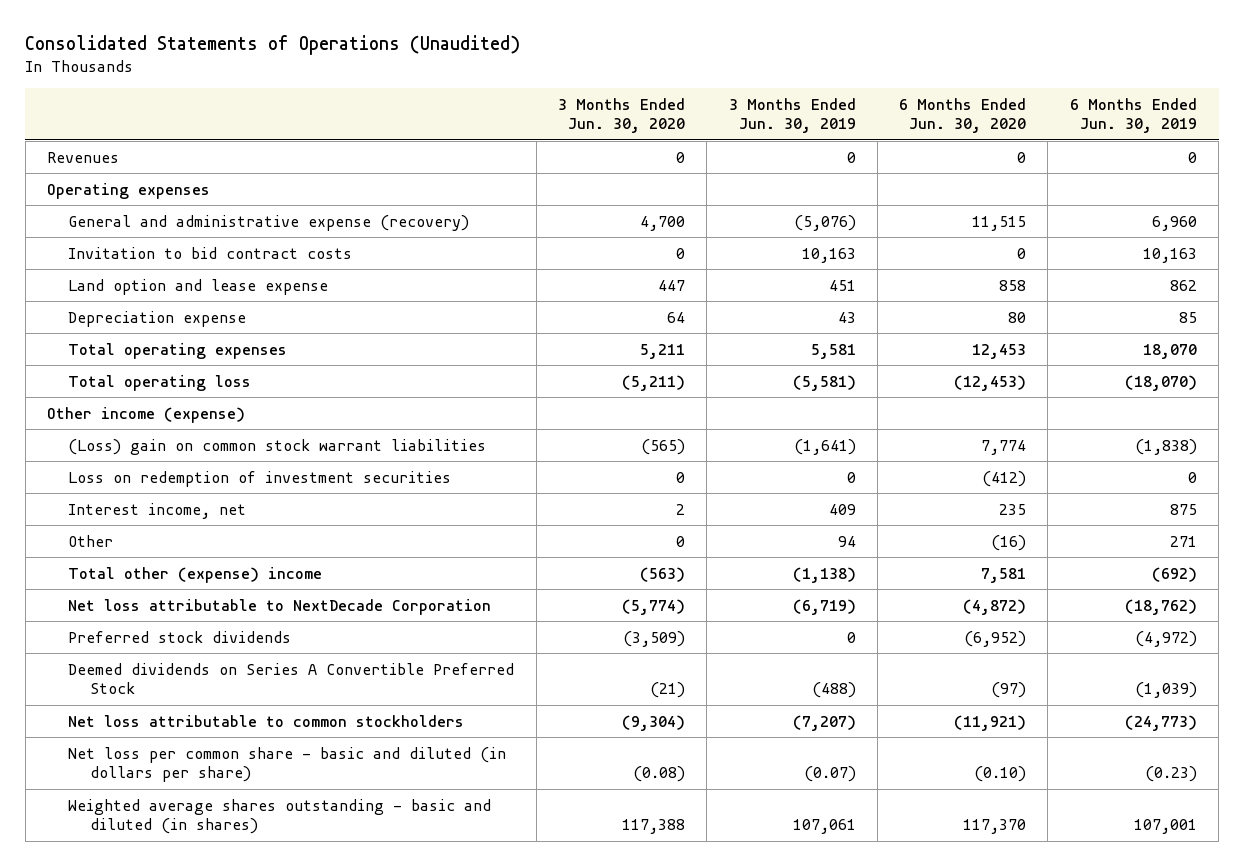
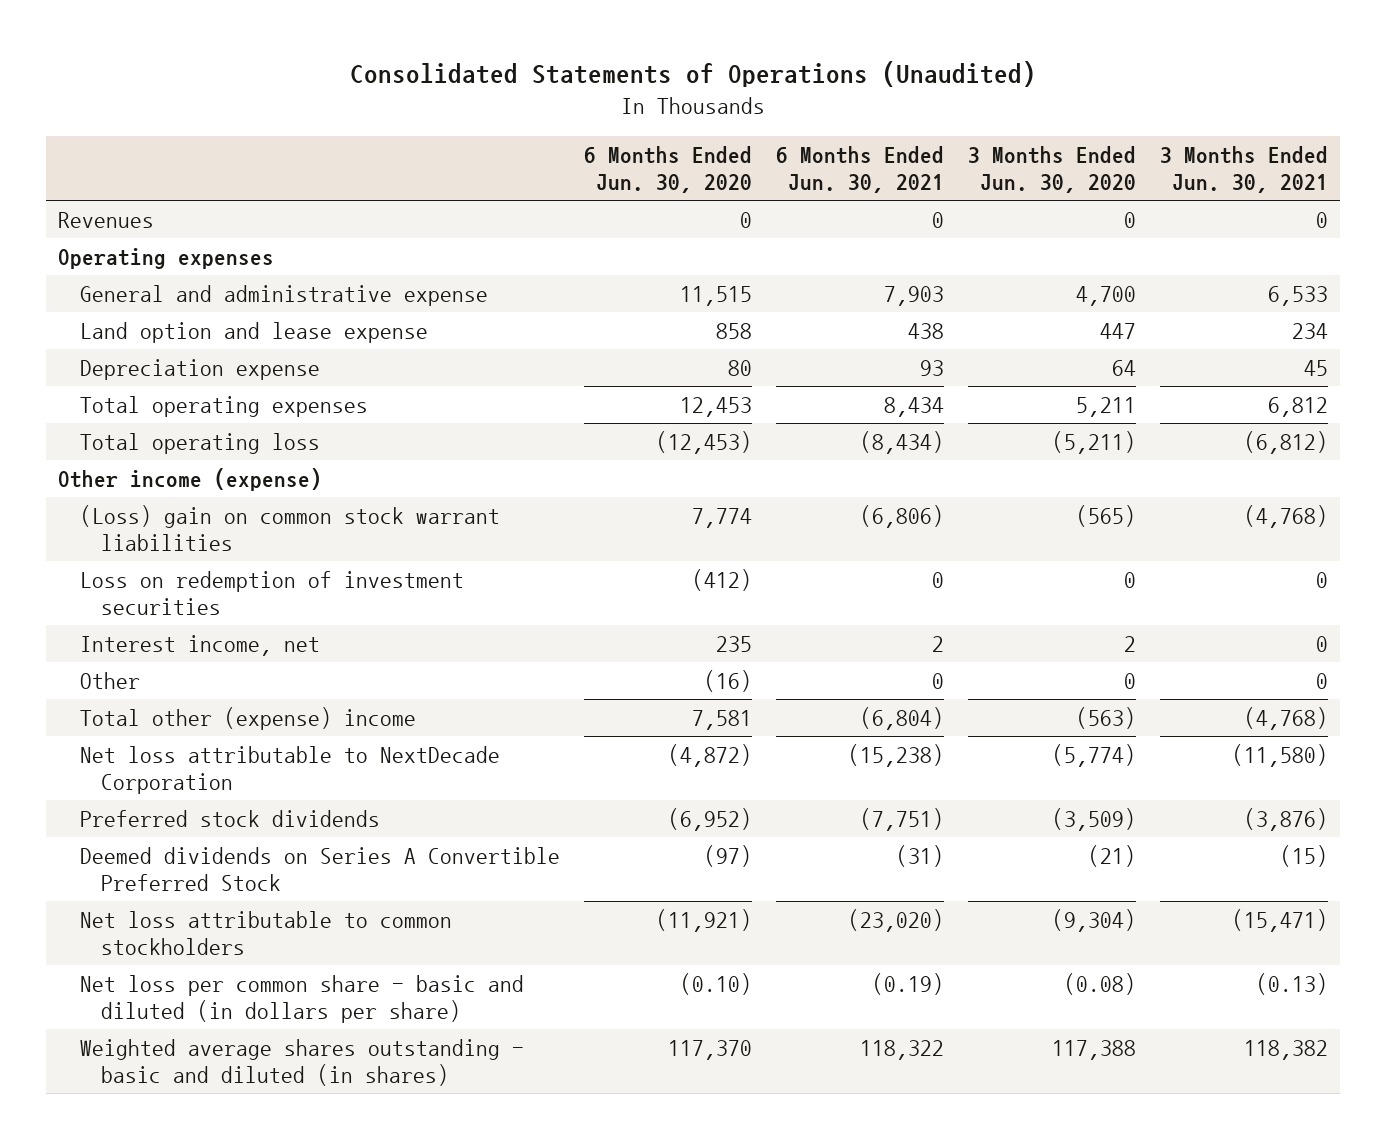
- | 3 Months Ended Jun. 30, 2020 | 3 Months Ended Jun. 30, 2019 | 6 Months Ended Jun. 30, 2020 | 6 Months Ended Jun. 30, 2019
+ | 6 Months Ended Jun. 30, 2020 | 6 Months Ended Jun. 30, 2021 | 3 Months Ended Jun. 30, 2020 | 3 Months Ended Jun. 30, 2021
- General and administrative expense (recovery) | 4,700 | (5,076) | 11,515 | 6,960
- Invitation to bid contract costs | 0 | 10,163 | 0 | 10,163
+ General and administrative expense | 11,515 | 7,903 | 4,700 | 6,533

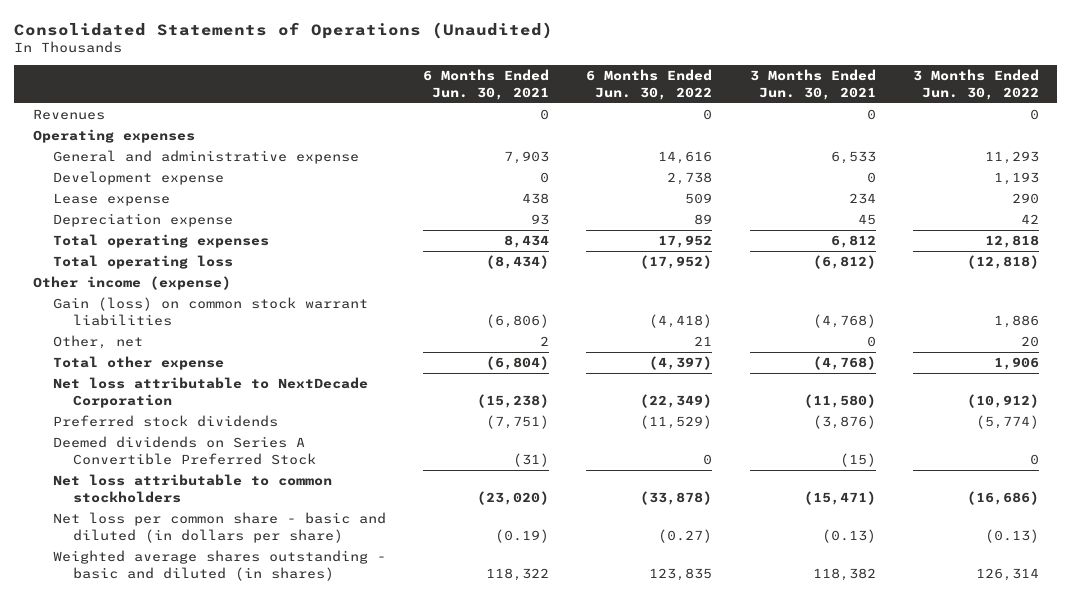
- | 6 Months Ended Jun. 30, 2020 | 6 Months Ended Jun. 30, 2021 | 3 Months Ended Jun. 30, 2020 | 3 Months Ended Jun. 30, 2021
+ | 6 Months Ended Jun. 30, 2021 | 6 Months Ended Jun. 30, 2022 | 3 Months Ended Jun. 30, 2021 | 3 Months Ended Jun. 30, 2022
- Land option and lease expense | 858 | 438 | 447 | 234
+ Development expense | 0 | 2,738 | 0 | 1,193
+ Lease expense | 438 | 509 | 234 | 290
- (Loss) gain on common stock warrant liabilities | 7,774 | (6,806) | (565) | (4,768)
- Loss on redemption of investment securities | (412) | 0 | 0 | 0
- Interest income, net | 235 | 2 | 2 | 0
- Other | (16) | 0 | 0 | 0
- Total other (expense) income | 7,581 | (6,804) | (563) | (4,768)
+ Gain (loss) on common stock warrant liabilities | (6,806) | (4,418) | (4,768) | 1,886
+ Other, net | 2 | 21 | 0 | 20
+ Total other expense | (6,804) | (4,397) | (4,768) | 1,906

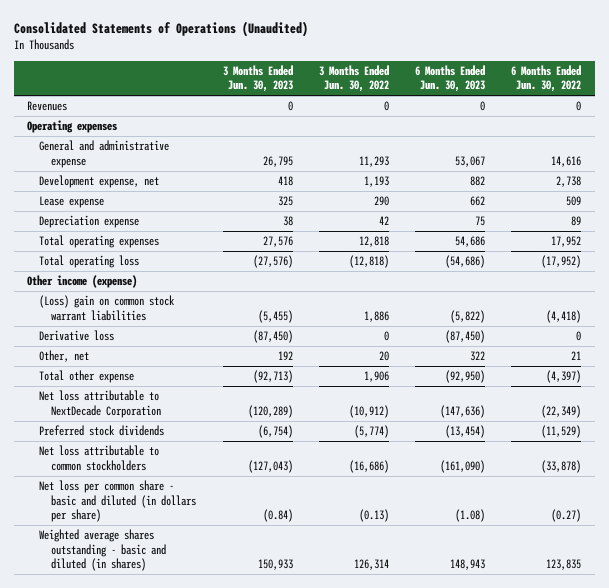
- | 6 Months Ended Jun. 30, 2021 | 6 Months Ended Jun. 30, 2022 | 3 Months Ended Jun. 30, 2021 | 3 Months Ended Jun. 30, 2022
+ | 3 Months Ended Jun. 30, 2023 | 3 Months Ended Jun. 30, 2022 | 6 Months Ended Jun. 30, 2023 | 6 Months Ended Jun. 30, 2022
- Development expense | 0 | 2,738 | 0 | 1,193
+ Development expense, net | 418 | 1,193 | 882 | 2,738
- Gain (loss) on common stock warrant liabilities | (6,806) | (4,418) | (4,768) | 1,886
+ (Loss) gain on common stock warrant liabilities | (5,455) | 1,886 | (5,822) | (4,418)
+ Derivative loss | (87,450) | 0 | (87,450) | 0
- Deemed dividends on Series A Convertible Preferred Stock | (31) | 0 | (15) | 0

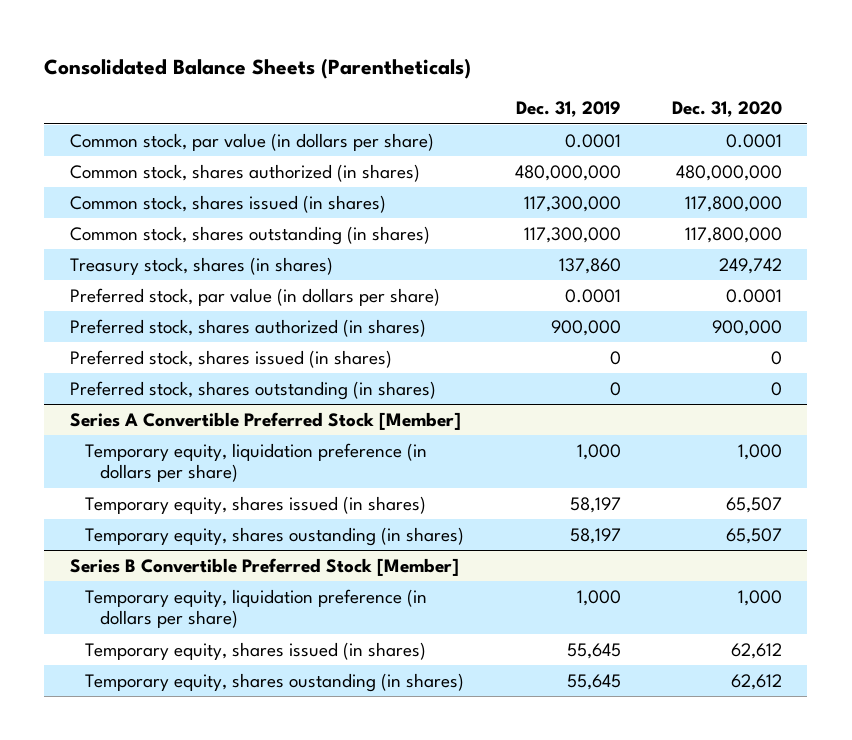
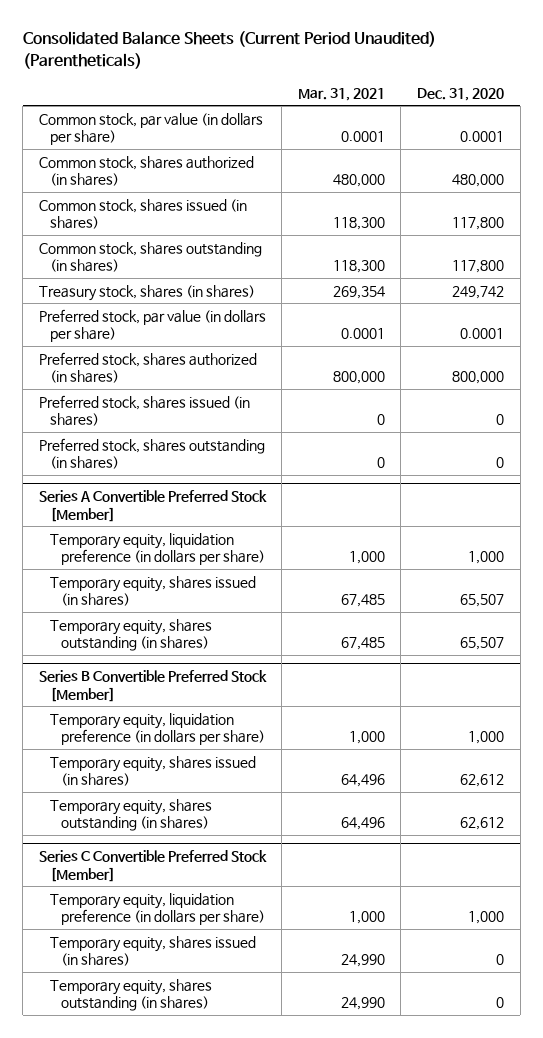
- Consolidated Balance Sheets (Parentheticals)
+ Consolidated Balance Sheets (Current Period Unaudited) (Parentheticals)
- | Dec. 31, 2019 | Dec. 31, 2020
+ | Mar. 31, 2021 | Dec. 31, 2020
- Common stock, shares authorized (in shares) | 480,000,000 | 480,000,000
- Common stock, shares issued (in shares) | 117,300,000 | 117,800,000
- Common stock, shares outstanding (in shares) | 117,300,000 | 117,800,000
+ Common stock, shares authorized (in shares) | 480,000 | 480,000
+ Common stock, shares issued (in shares) | 118,300 | 117,800
+ Common stock, shares outstanding (in shares) | 118,300 | 117,800
- Preferred stock, shares authorized (in shares) | 900,000 | 900,000
+ Preferred stock, shares authorized (in shares) | 800,000 | 800,000
@ Series A Convertible Preferred Stock [Member]
- Temporary equity, shares oustanding (in shares) | 58,197 | 65,507
+ Temporary equity, shares outstanding (in shares) | 67,485 | 65,507
@ Series B Convertible Preferred Stock [Member]
- Temporary equity, shares oustanding (in shares) | 55,645 | 62,612
+ Temporary equity, shares outstanding (in shares) | 64,496 | 62,612
+ Series C Convertible Preferred Stock [Member]
+ Temporary equity, liquidation preference (in dollars per share) | 1,000 | 1,000
+ Temporary equity, shares issued (in shares) | 24,990 | 0
+ Temporary equity, shares outstanding (in shares) | 24,990 | 0

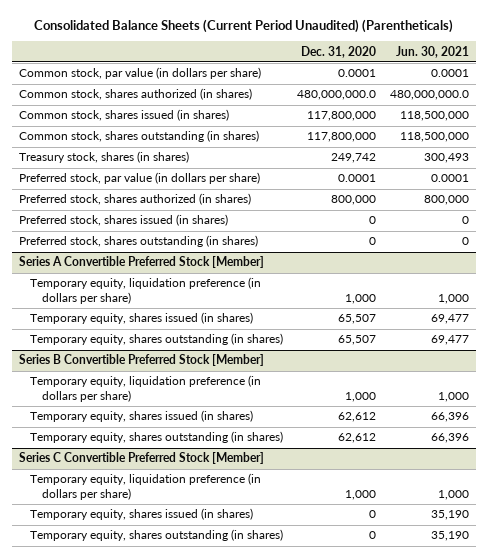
- | Mar. 31, 2021 | Dec. 31, 2020
+ | Dec. 31, 2020 | Jun. 30, 2021
- Common stock, shares authorized (in shares) | 480,000 | 480,000
- Common stock, shares issued (in shares) | 118,300 | 117,800
- Common stock, shares outstanding (in shares) | 118,300 | 117,800
+ Common stock, shares authorized (in shares) | 480,000,000.0 | 480,000,000.0
+ Common stock, shares issued (in shares) | 117,800,000 | 118,500,000
+ Common stock, shares outstanding (in shares) | 117,800,000 | 118,500,000

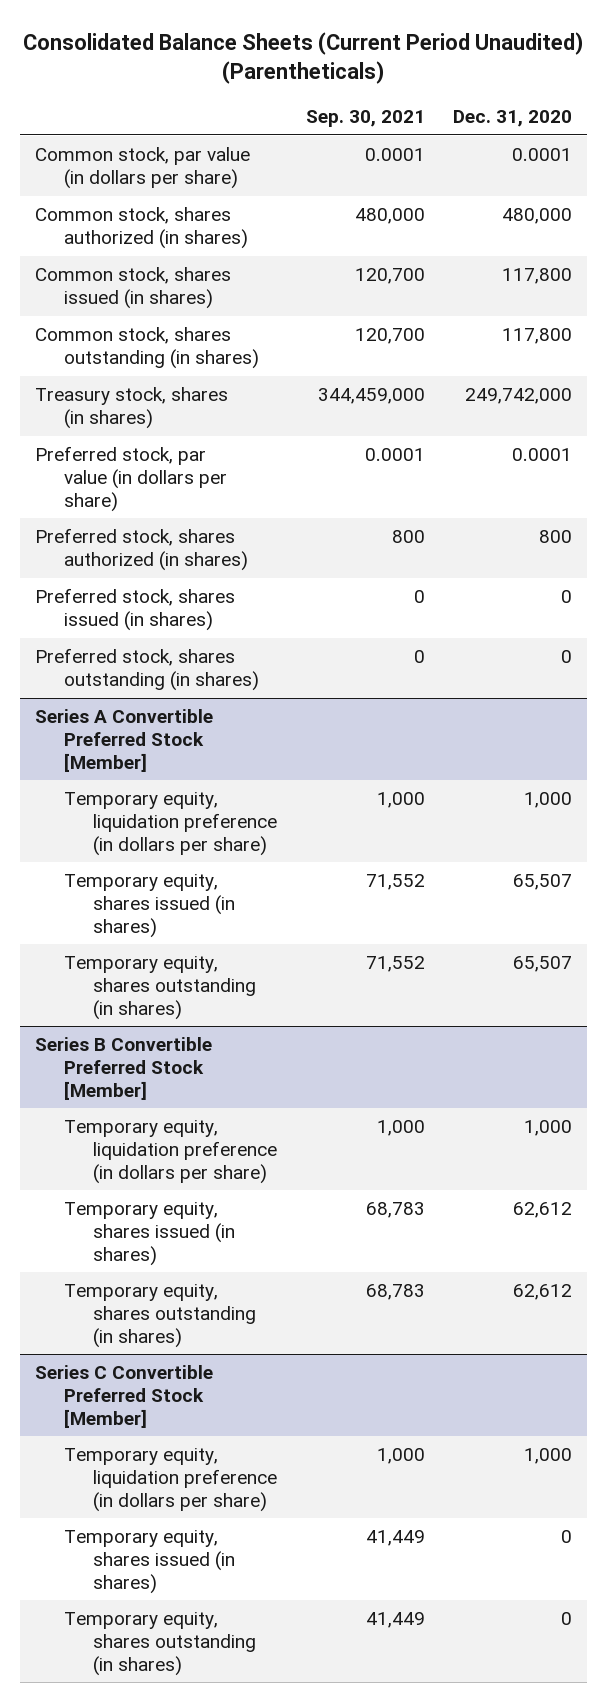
- | Dec. 31, 2020 | Jun. 30, 2021
+ | Sep. 30, 2021 | Dec. 31, 2020
- Common stock, shares authorized (in shares) | 480,000,000.0 | 480,000,000.0
- Common stock, shares issued (in shares) | 117,800,000 | 118,500,000
- Common stock, shares outstanding (in shares) | 117,800,000 | 118,500,000
- Treasury stock, shares (in shares) | 249,742 | 300,493
+ Common stock, shares authorized (in shares) | 480,000 | 480,000
+ Common stock, shares issued (in shares) | 120,700 | 117,800
+ Common stock, shares outstanding (in shares) | 120,700 | 117,800
+ Treasury stock, shares (in shares) | 344,459,000 | 249,742,000
- Preferred stock, shares authorized (in shares) | 800,000 | 800,000
+ Preferred stock, shares authorized (in shares) | 800 | 800

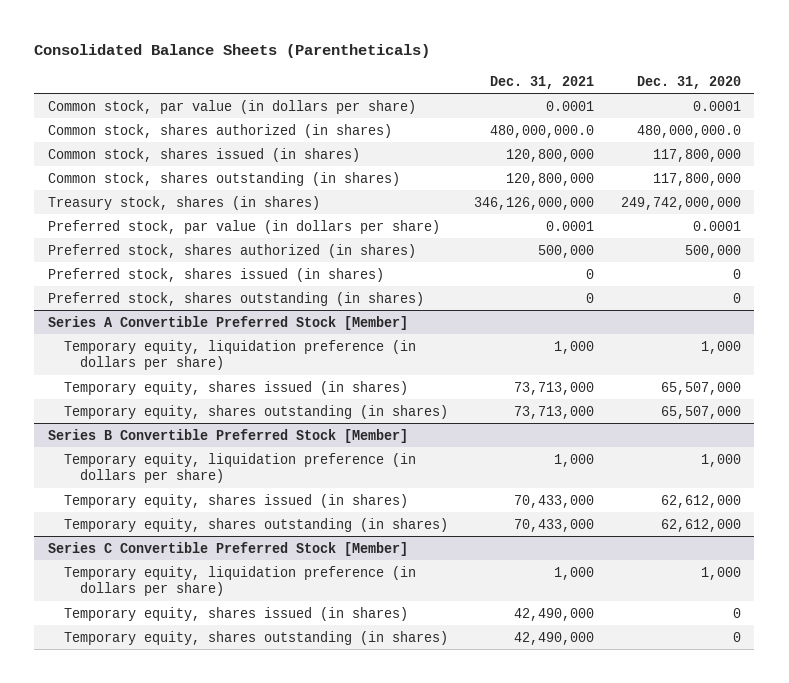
- Consolidated Balance Sheets (Current Period Unaudited) (Parentheticals)
+ Consolidated Balance Sheets (Parentheticals)
- | Sep. 30, 2021 | Dec. 31, 2020
+ | Dec. 31, 2021 | Dec. 31, 2020
- Common stock, shares authorized (in shares) | 480,000 | 480,000
- Common stock, shares issued (in shares) | 120,700 | 117,800
- Common stock, shares outstanding (in shares) | 120,700 | 117,800
- Treasury stock, shares (in shares) | 344,459,000 | 249,742,000
+ Common stock, shares authorized (in shares) | 480,000,000.0 | 480,000,000.0
+ Common stock, shares issued (in shares) | 120,800,000 | 117,800,000
+ Common stock, shares outstanding (in shares) | 120,800,000 | 117,800,000
+ Treasury stock, shares (in shares) | 346,126,000,000 | 249,742,000,000
- Preferred stock, shares authorized (in shares) | 800 | 800
+ Preferred stock, shares authorized (in shares) | 500,000 | 500,000
@ Series A Convertible Preferred Stock [Member]
- Temporary equity, shares issued (in shares) | 71,552 | 65,507
- Temporary equity, shares outstanding (in shares) | 71,552 | 65,507
+ Temporary equity, shares issued (in shares) | 73,713,000 | 65,507,000
+ Temporary equity, shares outstanding (in shares) | 73,713,000 | 65,507,000
@ Series B Convertible Preferred Stock [Member]
- Temporary equity, shares issued (in shares) | 68,783 | 62,612
- Temporary equity, shares outstanding (in shares) | 68,783 | 62,612
+ Temporary equity, shares issued (in shares) | 70,433,000 | 62,612,000
+ Temporary equity, shares outstanding (in shares) | 70,433,000 | 62,612,000

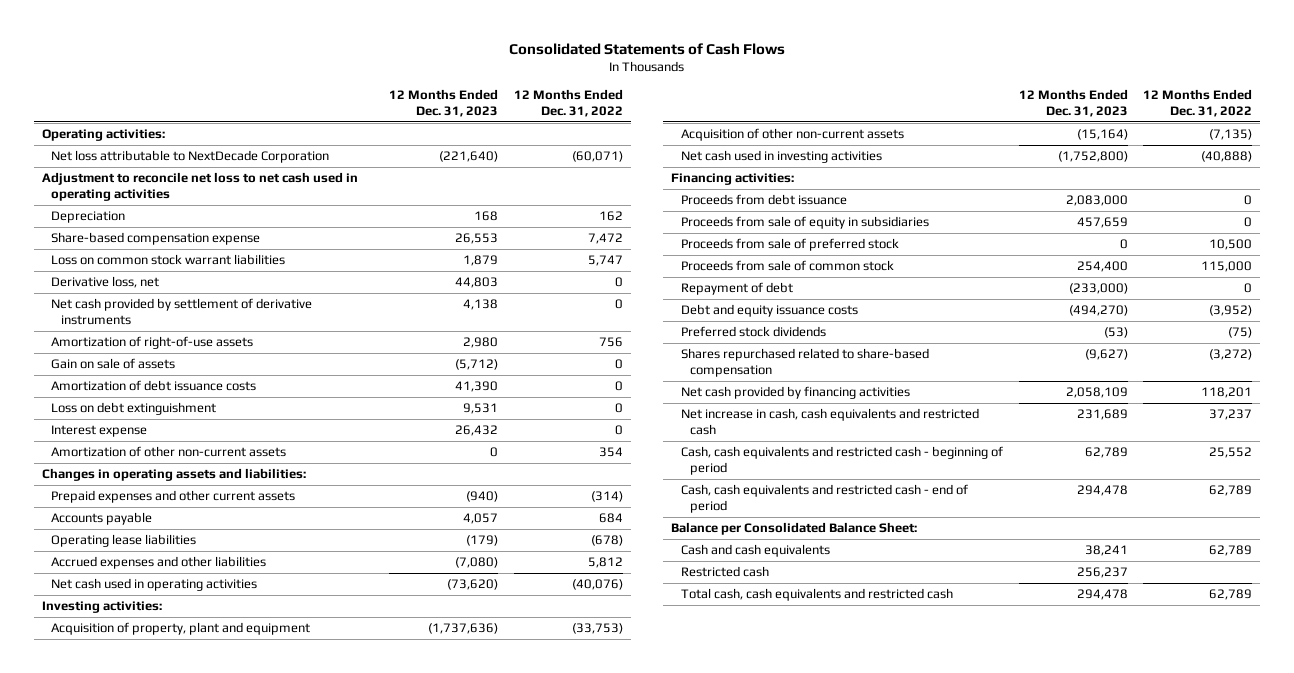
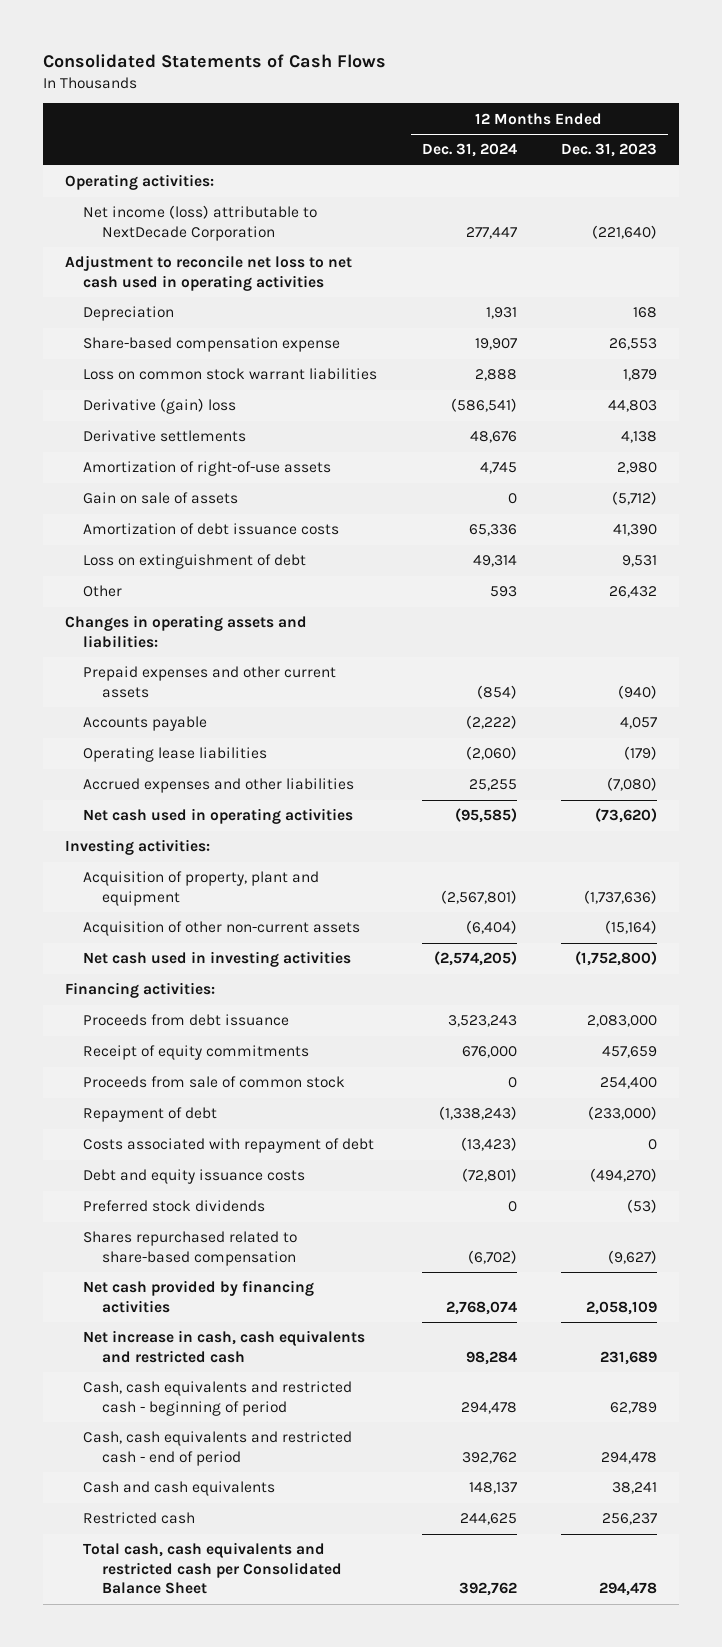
- | 12 Months Ended Dec. 31, 2023 | 12 Months Ended Dec. 31, 2022
+ | 12 Months Ended Dec. 31, 2024 | 12 Months Ended Dec. 31, 2023
- Net loss attributable to NextDecade Corporation | (221,640) | (60,071)
+ Net income (loss) attributable to NextDecade Corporation | 277,447 | (221,640)
- Derivative loss, net | 44,803 | 0
- Net cash provided by settlement of derivative instruments | 4,138 | 0
+ Derivative (gain) loss | (586,541) | 44,803
+ Derivative settlements | 48,676 | 4,138
- Loss on debt extinguishment | 9,531 | 0
- Interest expense | 26,432 | 0
- Amortization of other non-current assets | 0 | 354
+ Loss on extinguishment of debt | 49,314 | 9,531
+ Other | 593 | 26,432
- Proceeds from sale of equity in subsidiaries | 457,659 | 0
- Proceeds from sale of preferred stock | 0 | 10,500
+ Receipt of equity commitments | 676,000 | 457,659
+ Costs associated with repayment of debt | (13,423) | 0
- Balance per Consolidated Balance Sheet:
- Total cash, cash equivalents and restricted cash | 294,478 | 62,789
+ Total cash, cash equivalents and restricted cash per Consolidated Balance Sheet | 392,762 | 294,478

